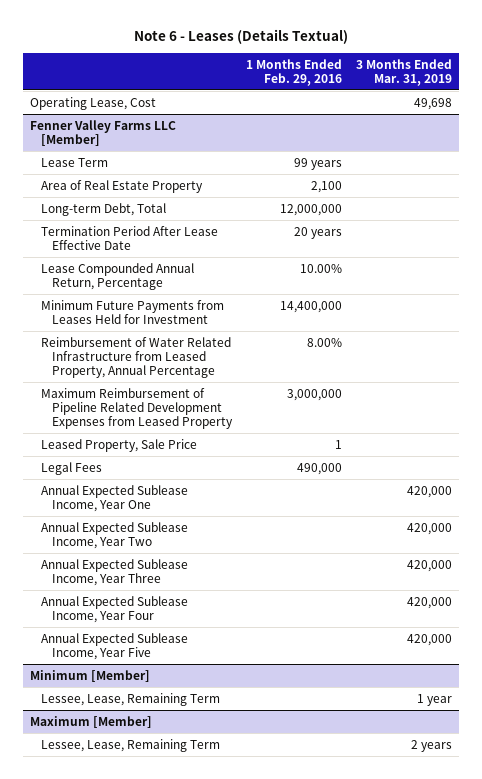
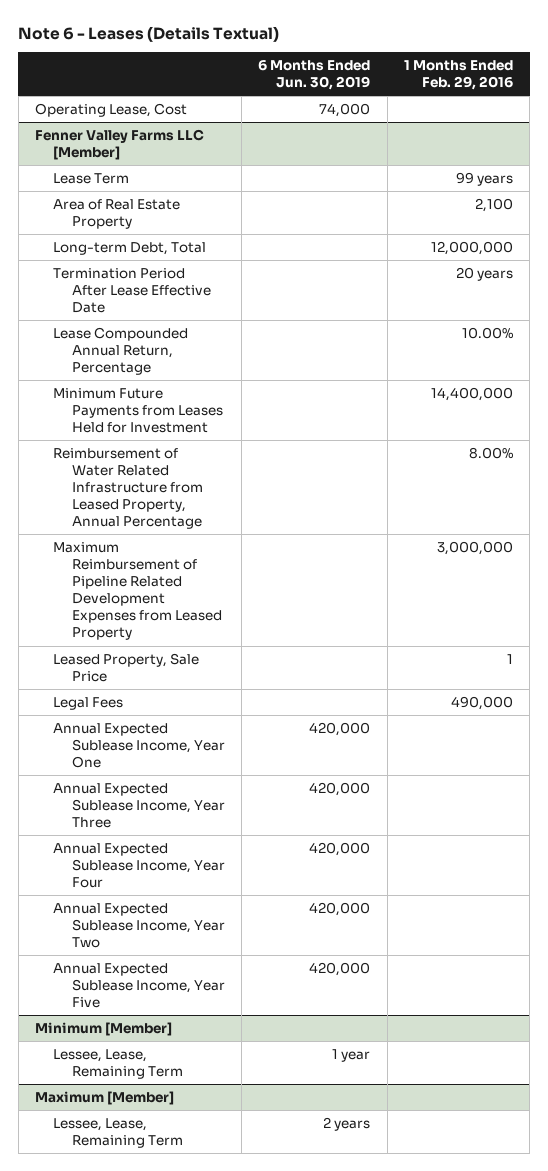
- | 1 Months Ended Feb. 29, 2016 | 3 Months Ended Mar. 31, 2019
+ | 6 Months Ended Jun. 30, 2019 | 1 Months Ended Feb. 29, 2016
@ Fenner Valley Farms LLC [Member]
moved down: Annual Expected Sublease Income, Year Two | 420,000 |

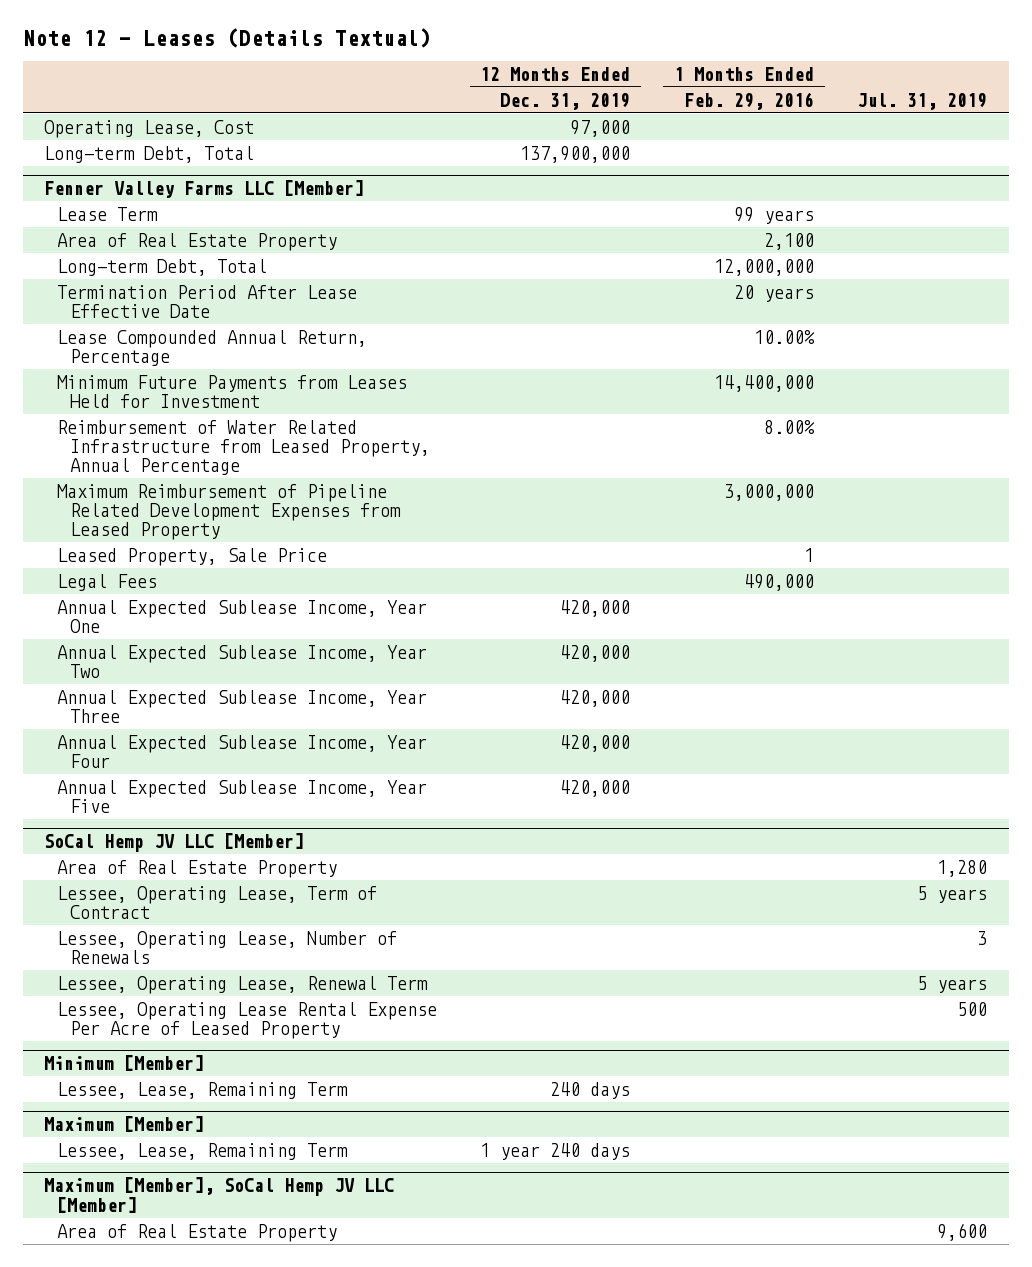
- Note 6 - Leases (Details Textual)
+ Note 12 - Leases (Details Textual)
- | 6 Months Ended Jun. 30, 2019 | 1 Months Ended Feb. 29, 2016
+ | 12 Months Ended Dec. 31, 2019 | 1 Months Ended Feb. 29, 2016 | Jul. 31, 2019
+ Long-term Debt, Total | 137,900,000 | |
@ Fenner Valley Farms LLC [Member]
moved up: Annual Expected Sublease Income, Year Two | 420,000 | |
+ SoCal Hemp JV LLC [Member]
+ Area of Real Estate Property | | | 1,280
+ Lessee, Operating Lease, Term of Contract | | | 5 years
+ Lessee, Operating Lease, Number of Renewals | | | 3
+ Lessee, Operating Lease, Renewal Term | | | 5 years
+ Lessee, Operating Lease Rental Expense Per Acre of Leased Property | | | 500
+ Maximum [Member], SoCal Hemp JV LLC [Member]
+ Area of Real Estate Property | | | 9,600

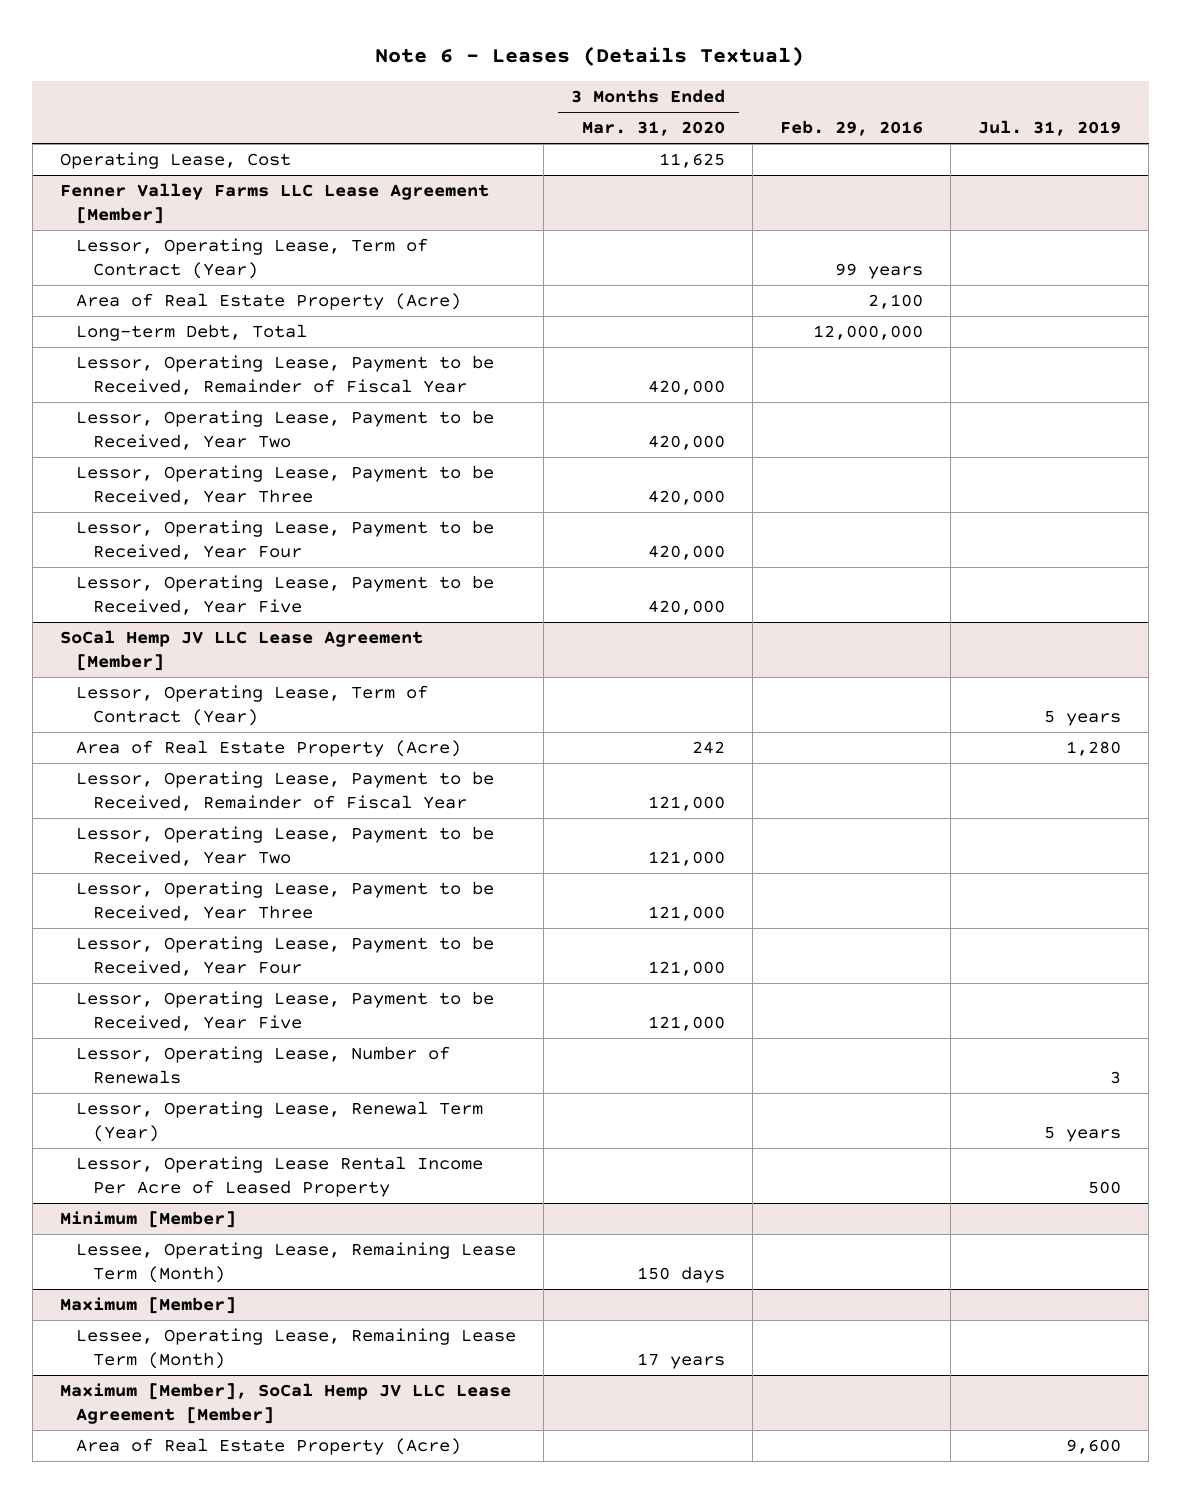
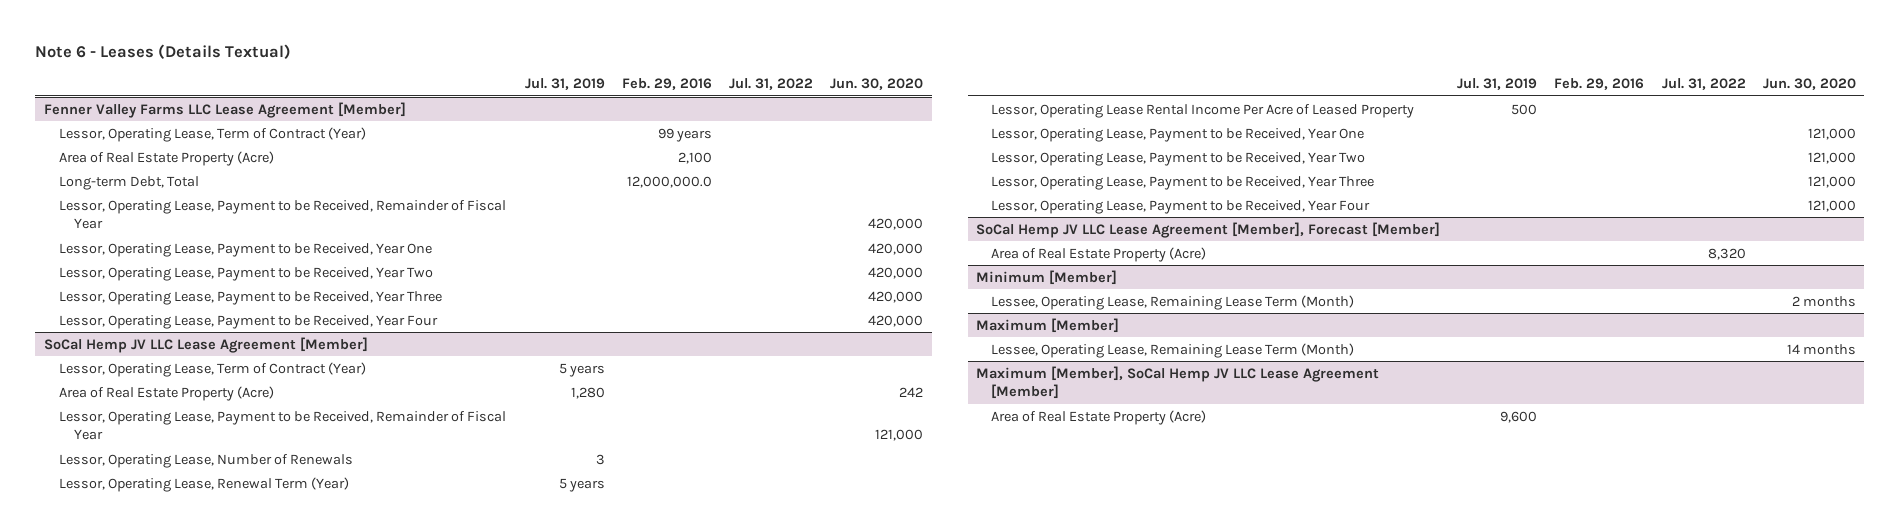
- | 3 Months Ended Mar. 31, 2020 | Feb. 29, 2016 | Jul. 31, 2019
+ | Jul. 31, 2019 | Feb. 29, 2016 | Jul. 31, 2022 | Jun. 30, 2020
- Operating Lease, Cost | 11,625 | |
@ Fenner Valley Farms LLC Lease Agreement [Member]
- Long-term Debt, Total | | 12,000,000 |
+ Long-term Debt, Total | | 12,000,000.0 | |
+ Lessor, Operating Lease, Payment to be Received, Year One | | | | 420,000
- Lessor, Operating Lease, Payment to be Received, Year Five | 420,000 | |
@ SoCal Hemp JV LLC Lease Agreement [Member]
- Lessor, Operating Lease, Payment to be Received, Year Five | 121,000 | |
+ Lessor, Operating Lease, Payment to be Received, Year One | | | | 121,000
moved down: Lessor, Operating Lease, Payment to be Received, Year Two | | | | 121,000
moved down: Lessor, Operating Lease, Payment to be Received, Year Three | | | | 121,000
moved down: Lessor, Operating Lease, Payment to be Received, Year Four | | | | 121,000
+ SoCal Hemp JV LLC Lease Agreement [Member], Forecast [Member]
+ Area of Real Estate Property (Acre) | | | 8,320 |

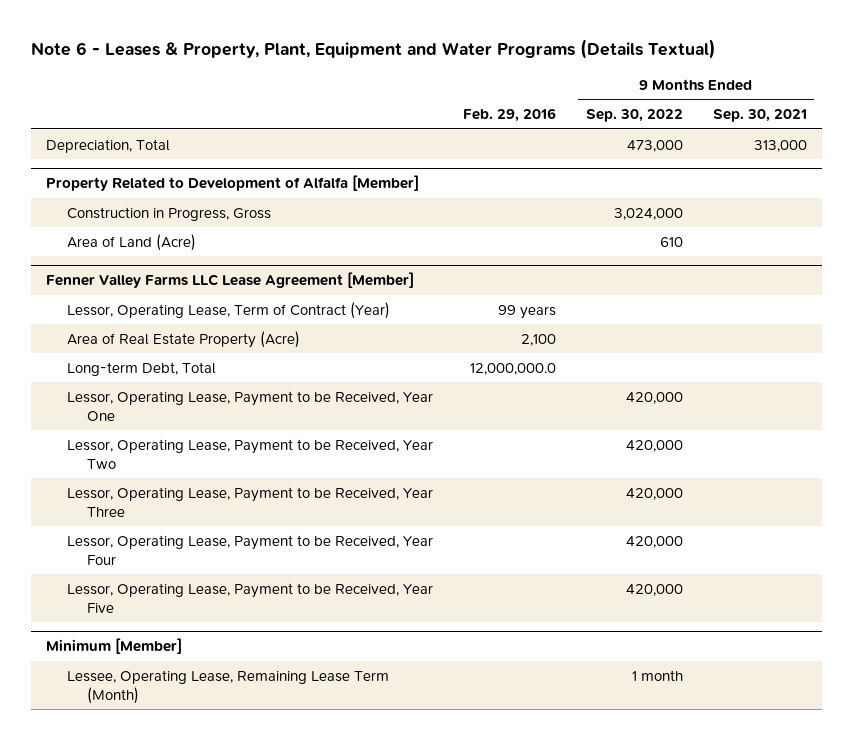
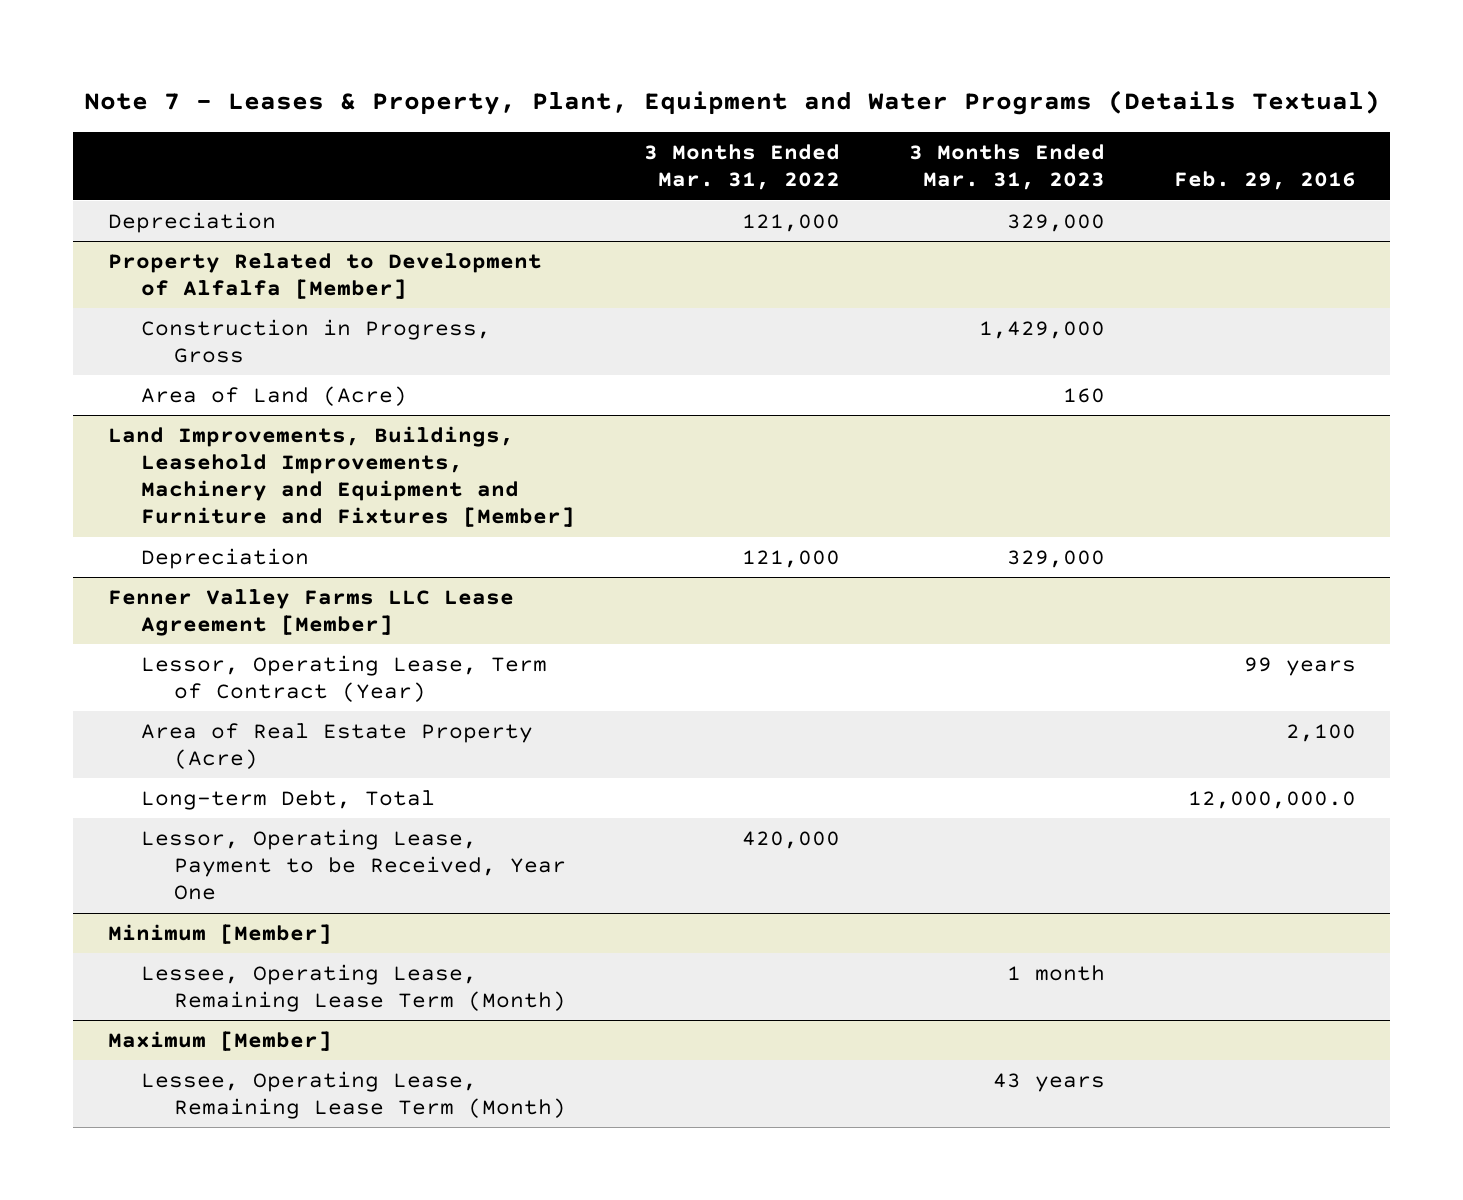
- Note 6 - Leases & Property, Plant, Equipment and Water Programs (Details Textual)
+ Note 7 - Leases & Property, Plant, Equipment and Water Programs (Details Textual)
- | Feb. 29, 2016 | 9 Months Ended Sep. 30, 2022 | 9 Months Ended Sep. 30, 2021
+ | 3 Months Ended Mar. 31, 2022 | 3 Months Ended Mar. 31, 2023 | Feb. 29, 2016
- Depreciation, Total | | 473,000 | 313,000
+ Depreciation | 121,000 | 329,000 |
+ Land Improvements, Buildings, Leasehold Improvements, Machinery and Equipment and Furniture and Fixtures [Member]
+ Depreciation | 121,000 | 329,000 |
@ Fenner Valley Farms LLC Lease Agreement [Member]
- Lessor, Operating Lease, Payment to be Received, Year Two | | 420,000 |
- Lessor, Operating Lease, Payment to be Received, Year Three | | 420,000 |
- Lessor, Operating Lease, Payment to be Received, Year Four | | 420,000 |
- Lessor, Operating Lease, Payment to be Received, Year Five | | 420,000 |
+ Maximum [Member]
+ Lessee, Operating Lease, Remaining Lease Term (Month) | | 43 years |

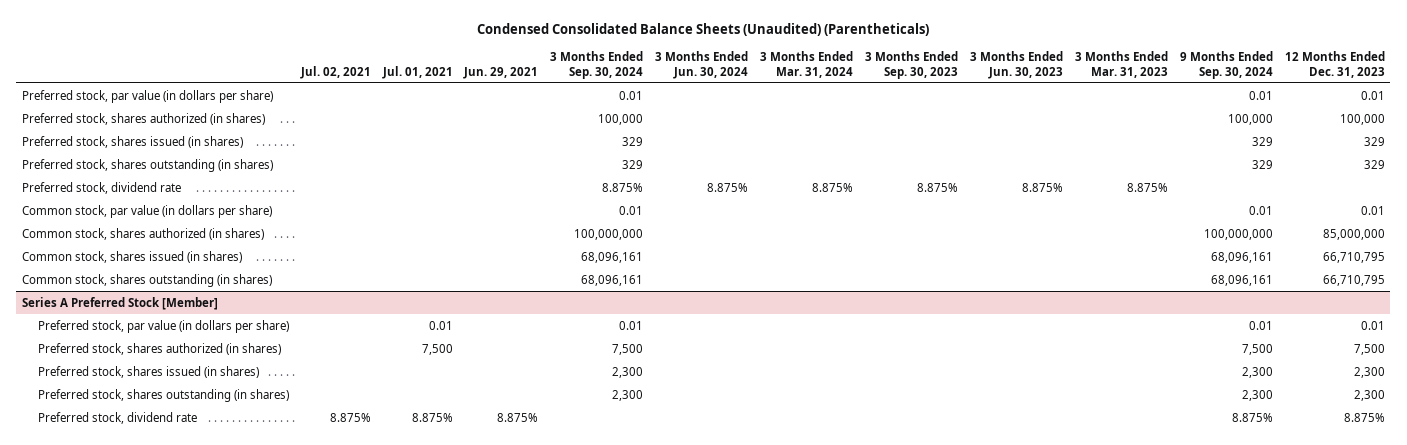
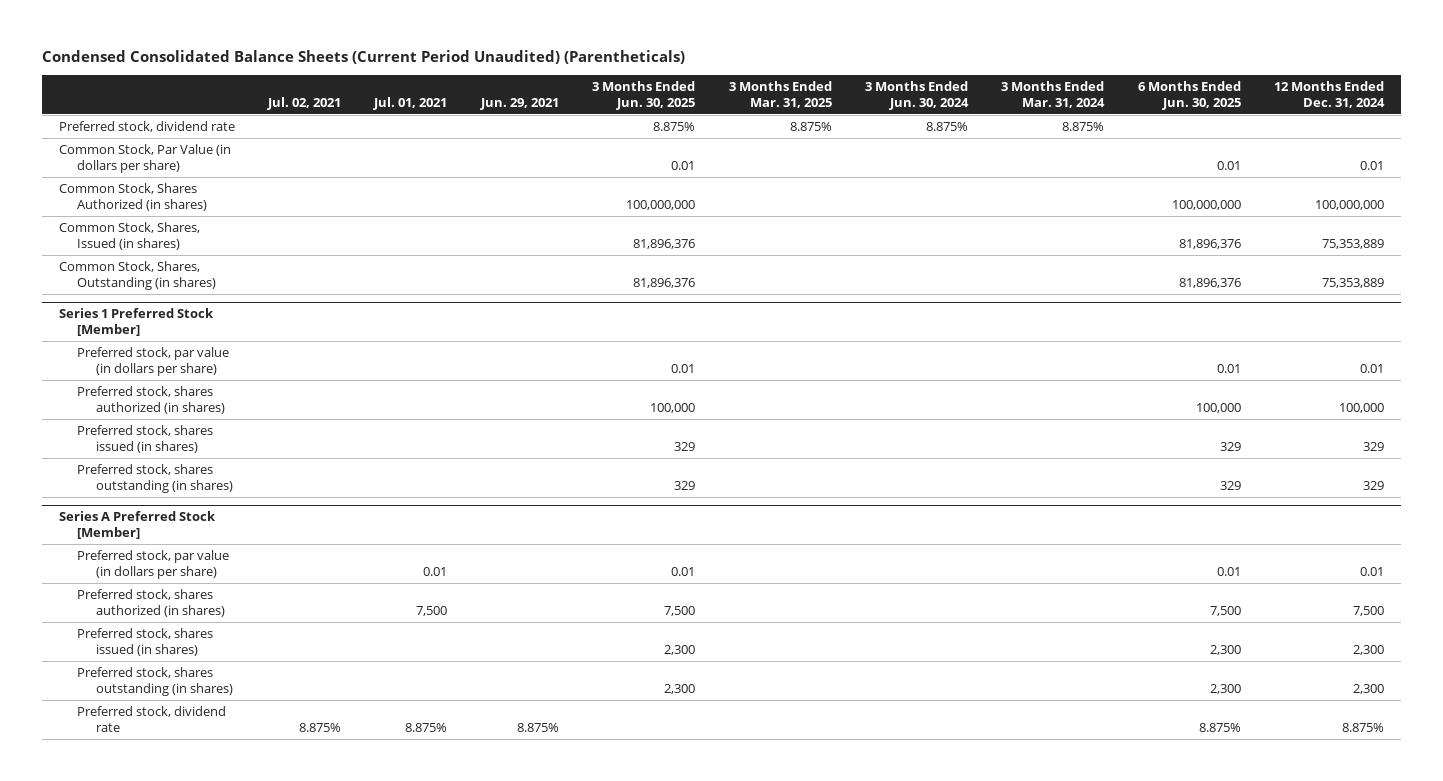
- Condensed Consolidated Balance Sheets (Unaudited) (Parentheticals)
+ Condensed Consolidated Balance Sheets (Current Period Unaudited) (Parentheticals)
- | Jul. 02, 2021 | Jul. 01, 2021 | Jun. 29, 2021 | 3 Months Ended Sep. 30, 2024 | 3 Months Ended Jun. 30, 2024 | 3 Months Ended Mar. 31, 2024 | 3 Months Ended Sep. 30, 2023 | 3 Months Ended Jun. 30, 2023 | 3 Months Ended Mar. 31, 2023 | 9 Months Ended Sep. 30, 2024 | 12 Months Ended Dec. 31, 2023
+ | Jul. 02, 2021 | Jul. 01, 2021 | Jun. 29, 2021 | 3 Months Ended Jun. 30, 2025 | 3 Months Ended Mar. 31, 2025 | 3 Months Ended Jun. 30, 2024 | 3 Months Ended Mar. 31, 2024 | 6 Months Ended Jun. 30, 2025 | 12 Months Ended Dec. 31, 2024
- Preferred stock, par value (in dollars per share) | | | | 0.01 | | | | | | 0.01 | 0.01
- Preferred stock, shares authorized (in shares) | | | | 100,000 | | | | | | 100,000 | 100,000
- Preferred stock, shares issued (in shares) | | | | 329 | | | | | | 329 | 329
- Preferred stock, shares outstanding (in shares) | | | | 329 | | | | | | 329 | 329
- Common stock, par value (in dollars per share) | | | | 0.01 | | | | | | 0.01 | 0.01
- Common stock, shares authorized (in shares) | | | | 100,000,000 | | | | | | 100,000,000 | 85,000,000
- Common stock, shares issued (in shares) | | | | 68,096,161 | | | | | | 68,096,161 | 66,710,795
- Common stock, shares outstanding (in shares) | | | | 68,096,161 | | | | | | 68,096,161 | 66,710,795
+ Common Stock, Par Value (in dollars per share) | | | | 0.01 | | | | 0.01 | 0.01
+ Common Stock, Shares Authorized (in shares) | | | | 100,000,000 | | | | 100,000,000 | 100,000,000
+ Common Stock, Shares, Issued (in shares) | | | | 81,896,376 | | | | 81,896,376 | 75,353,889
+ Common Stock, Shares, Outstanding (in shares) | | | | 81,896,376 | | | | 81,896,376 | 75,353,889
+ Series 1 Preferred Stock [Member]
+ Preferred stock, par value (in dollars per share) | | | | 0.01 | | | | 0.01 | 0.01
+ Preferred stock, shares authorized (in shares) | | | | 100,000 | | | | 100,000 | 100,000
+ Preferred stock, shares issued (in shares) | | | | 329 | | | | 329 | 329
+ Preferred stock, shares outstanding (in shares) | | | | 329 | | | | 329 | 329

